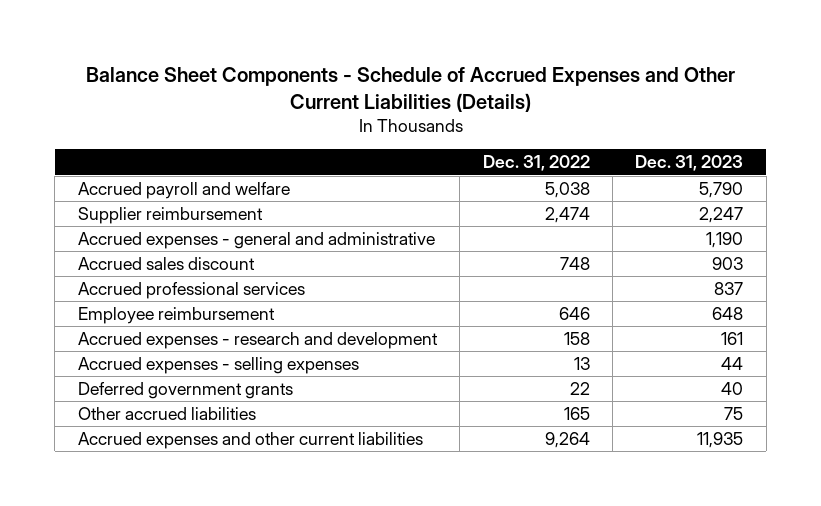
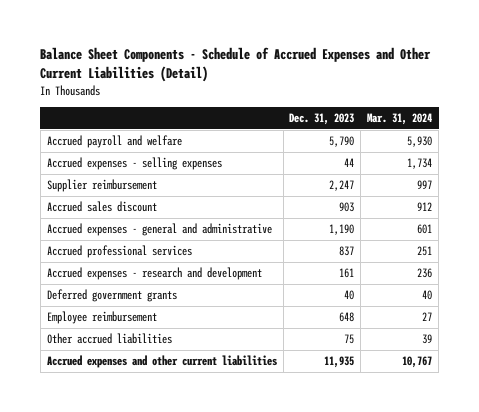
- Balance Sheet Components - Schedule of Accrued Expenses and Other Current Liabilities (Details)
+ Balance Sheet Components - Schedule of Accrued Expenses and Other Current Liabilities (Detail)
- | Dec. 31, 2022 | Dec. 31, 2023
+ | Dec. 31, 2023 | Mar. 31, 2024
moved up: Accrued expenses - selling expenses | 44 | 1,734
moved down: Accrued expenses - general and administrative | 1,190 | 601
moved down: Employee reimbursement | 648 | 27

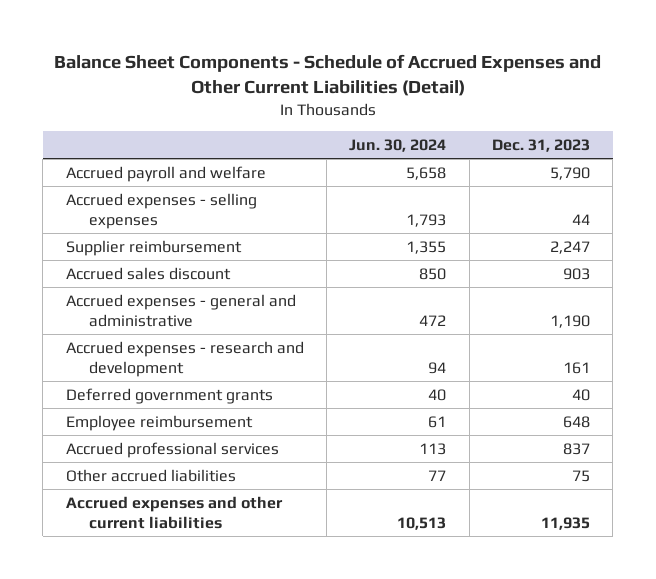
- | Dec. 31, 2023 | Mar. 31, 2024
+ | Jun. 30, 2024 | Dec. 31, 2023
moved down: Accrued professional services | 113 | 837

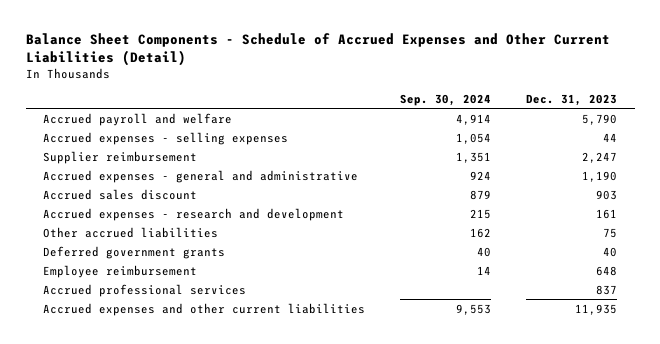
- | Jun. 30, 2024 | Dec. 31, 2023
+ | Sep. 30, 2024 | Dec. 31, 2023
moved down: Accrued sales discount | 879 | 903
moved up: Other accrued liabilities | 162 | 75

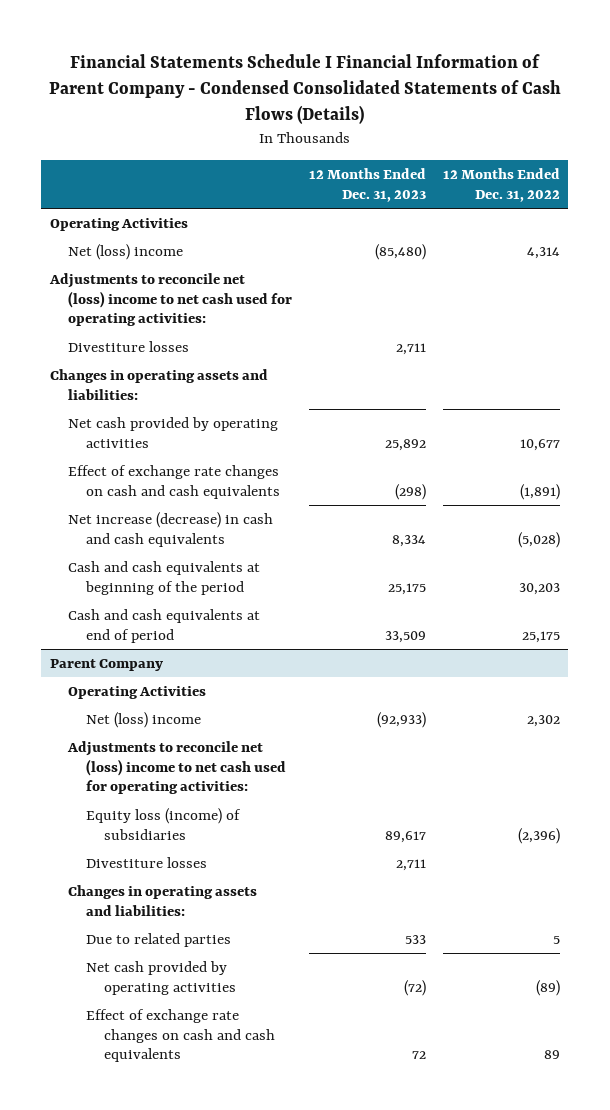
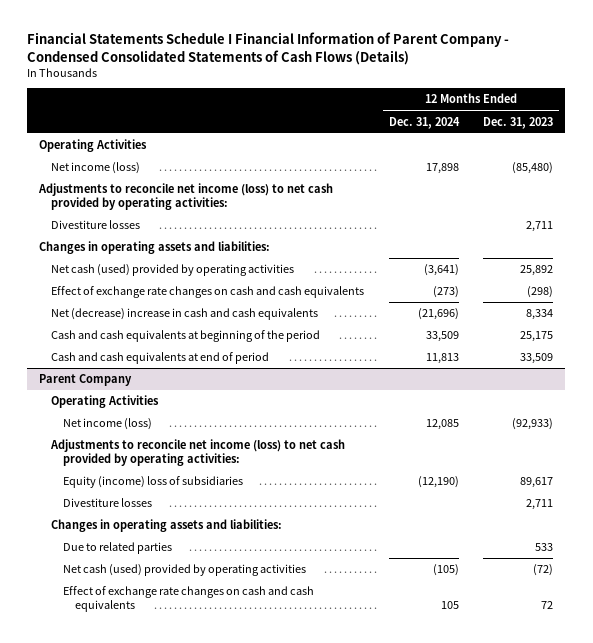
- | 12 Months Ended Dec. 31, 2023 | 12 Months Ended Dec. 31, 2022
+ | 12 Months Ended Dec. 31, 2024 | 12 Months Ended Dec. 31, 2023
- Net (loss) income | (85,480) | 4,314
- Adjustments to reconcile net (loss) income to net cash used for operating activities:
+ Net income (loss) | 17,898 | (85,480)
+ Adjustments to reconcile net income (loss) to net cash provided by operating activities:
- Net cash provided by operating activities | 25,892 | 10,677
+ Net cash (used) provided by operating activities | (3,641) | 25,892
- Net increase (decrease) in cash and cash equivalents | 8,334 | (5,028)
+ Net (decrease) increase in cash and cash equivalents | (21,696) | 8,334
@ Parent Company
- Net (loss) income | (92,933) | 2,302
- Adjustments to reconcile net (loss) income to net cash used for operating activities:
- Equity loss (income) of subsidiaries | 89,617 | (2,396)
+ Net income (loss) | 12,085 | (92,933)
+ Adjustments to reconcile net income (loss) to net cash provided by operating activities:
+ Equity (income) loss of subsidiaries | (12,190) | 89,617
- Net cash provided by operating activities | (72) | (89)
+ Net cash (used) provided by operating activities | (105) | (72)

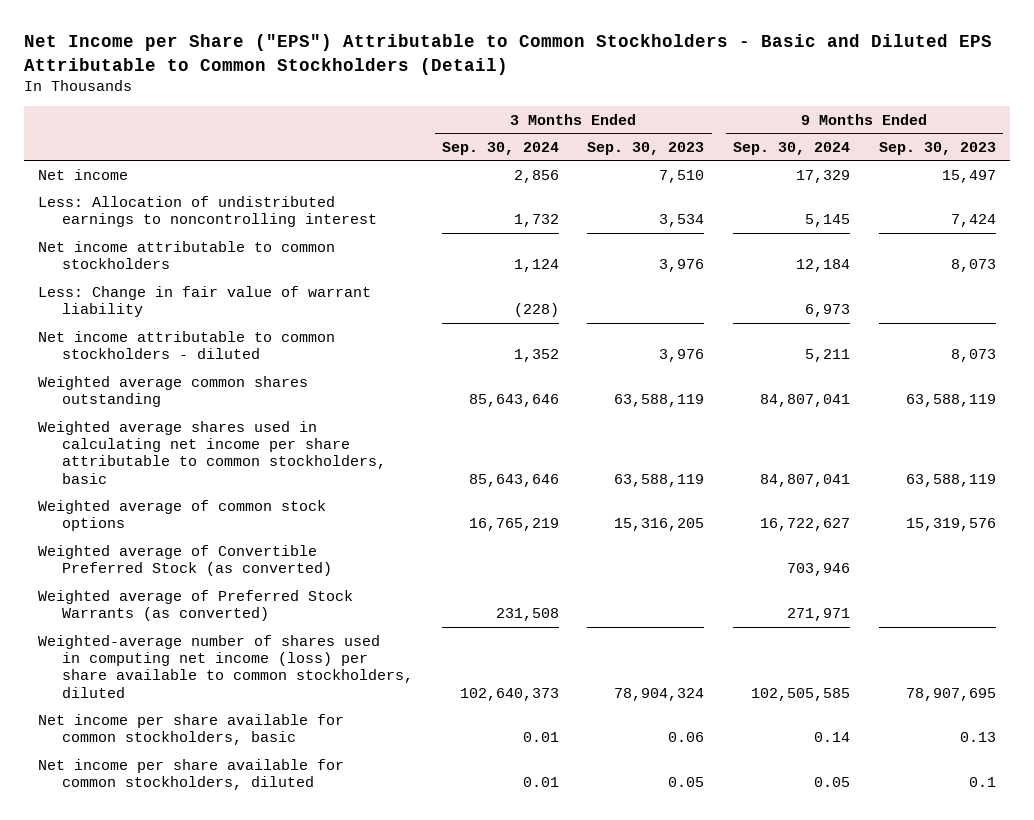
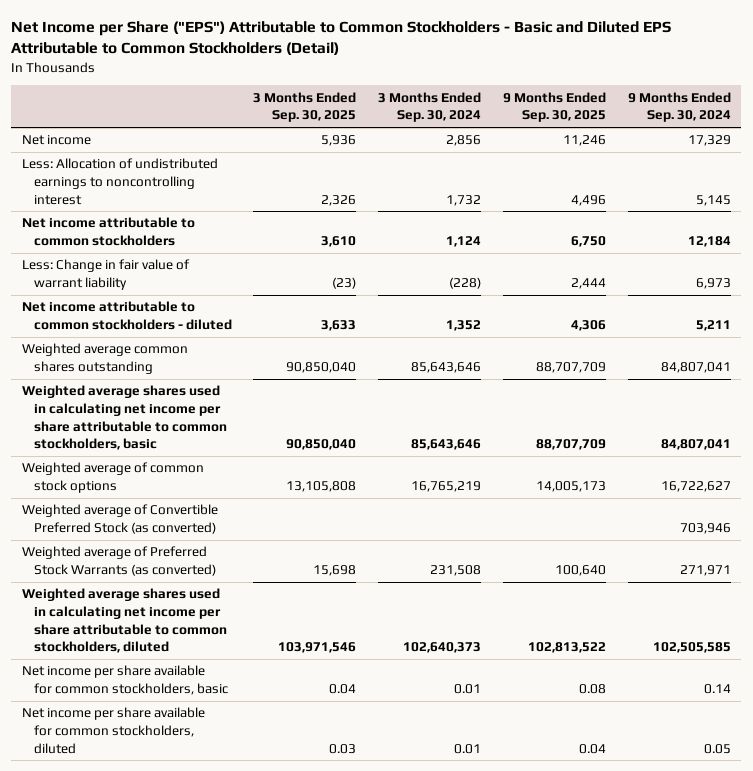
- | 3 Months Ended Sep. 30, 2024 | 3 Months Ended Sep. 30, 2023 | 9 Months Ended Sep. 30, 2024 | 9 Months Ended Sep. 30, 2023
+ | 3 Months Ended Sep. 30, 2025 | 3 Months Ended Sep. 30, 2024 | 9 Months Ended Sep. 30, 2025 | 9 Months Ended Sep. 30, 2024
- Weighted-average number of shares used in computing net income (loss) per share available to common stockholders, diluted | 102,640,373 | 78,904,324 | 102,505,585 | 78,907,695
+ Weighted average shares used in calculating net income per share attributable to common stockholders, diluted | 103,971,546 | 102,640,373 | 102,813,522 | 102,505,585

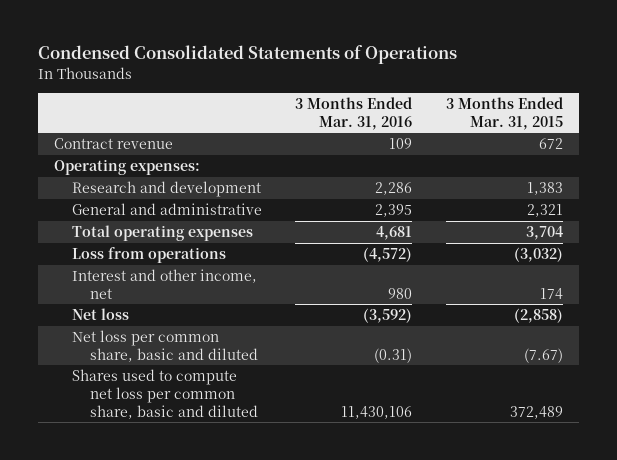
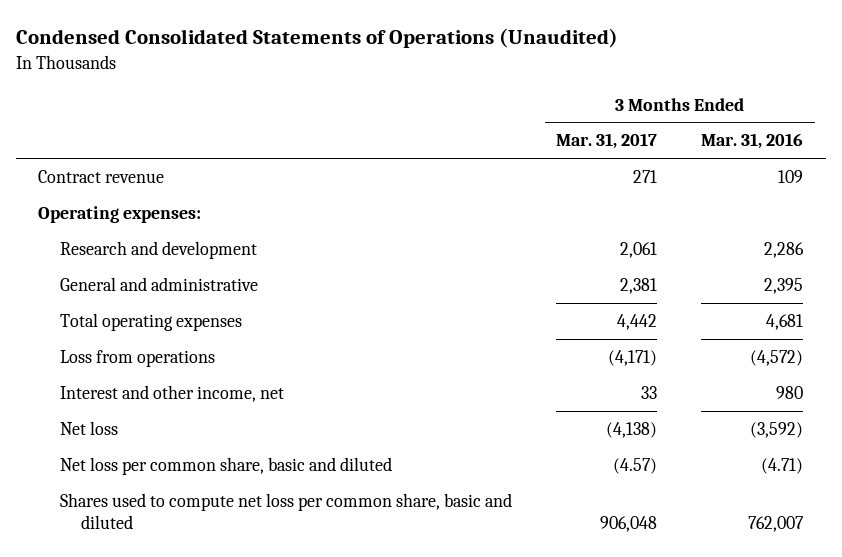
- Condensed Consolidated Statements of Operations
+ Condensed Consolidated Statements of Operations (Unaudited)
- | 3 Months Ended Mar. 31, 2016 | 3 Months Ended Mar. 31, 2015
+ | 3 Months Ended Mar. 31, 2017 | 3 Months Ended Mar. 31, 2016
- Net loss per common share, basic and diluted | (0.31) | (7.67)
- Shares used to compute net loss per common share, basic and diluted | 11,430,106 | 372,489
+ Net loss per common share, basic and diluted | (4.57) | (4.71)
+ Shares used to compute net loss per common share, basic and diluted | 906,048 | 762,007

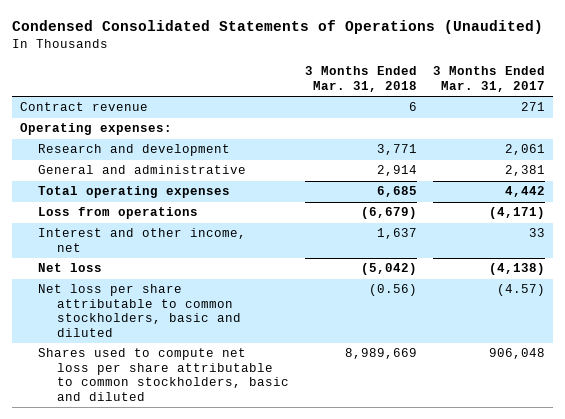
- | 3 Months Ended Mar. 31, 2017 | 3 Months Ended Mar. 31, 2016
+ | 3 Months Ended Mar. 31, 2018 | 3 Months Ended Mar. 31, 2017
- Net loss per common share, basic and diluted | (4.57) | (4.71)
- Shares used to compute net loss per common share, basic and diluted | 906,048 | 762,007
+ Net loss per share attributable to common stockholders, basic and diluted | (0.56) | (4.57)
+ Shares used to compute net loss per share attributable to common stockholders, basic and diluted | 8,989,669 | 906,048

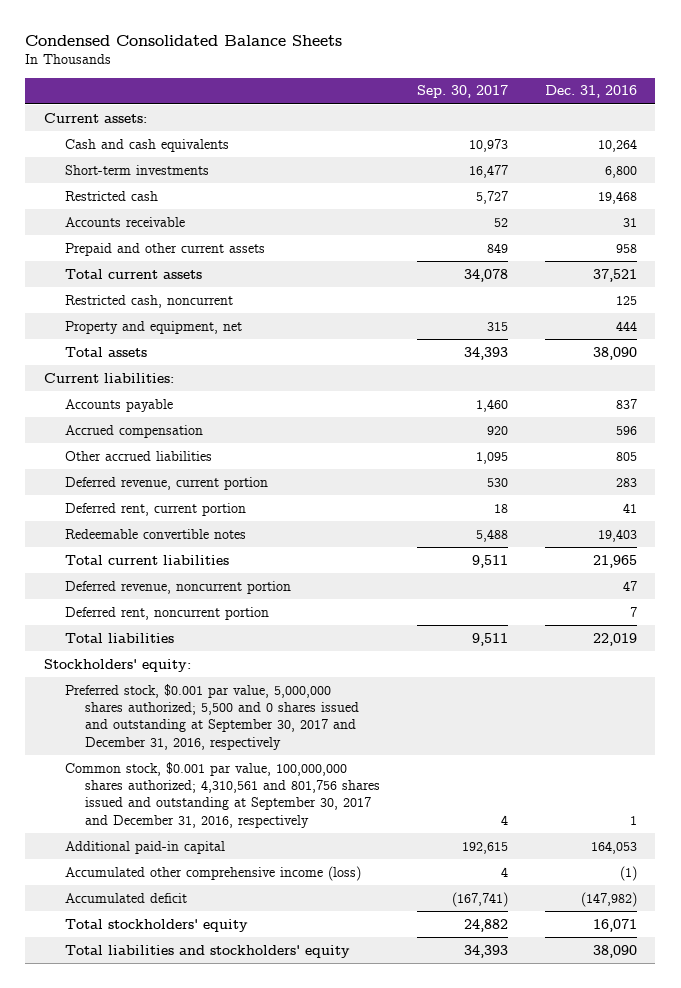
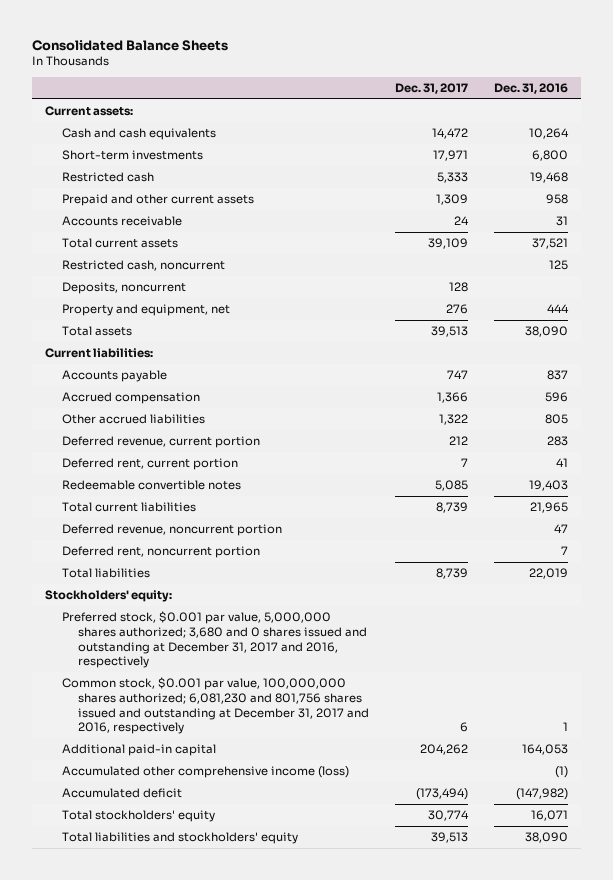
- Condensed Consolidated Balance Sheets
+ Consolidated Balance Sheets
- | Sep. 30, 2017 | Dec. 31, 2016
+ | Dec. 31, 2017 | Dec. 31, 2016
moved down: Accounts receivable | 24 | 31
+ Deposits, noncurrent | 128 |
- Preferred stock, $0.001 par value, 5,000,000 shares authorized; 5,500 and 0 shares issued and outstanding at September 30, 2017 and December 31, 2016, respectively
- Common stock, $0.001 par value, 100,000,000 shares authorized; 4,310,561 and 801,756 shares issued and outstanding at September 30, 2017 and December 31, 2016, respectively | 4 | 1
+ Preferred stock, $0.001 par value, 5,000,000 shares authorized; 3,680 and 0 shares issued and outstanding at December 31, 2017 and 2016, respectively
+ Common stock, $0.001 par value, 100,000,000 shares authorized; 6,081,230 and 801,756 shares issued and outstanding at December 31, 2017 and 2016, respectively | 6 | 1

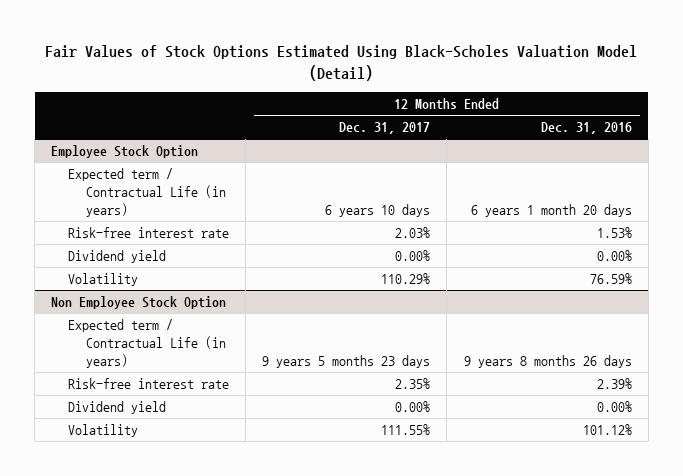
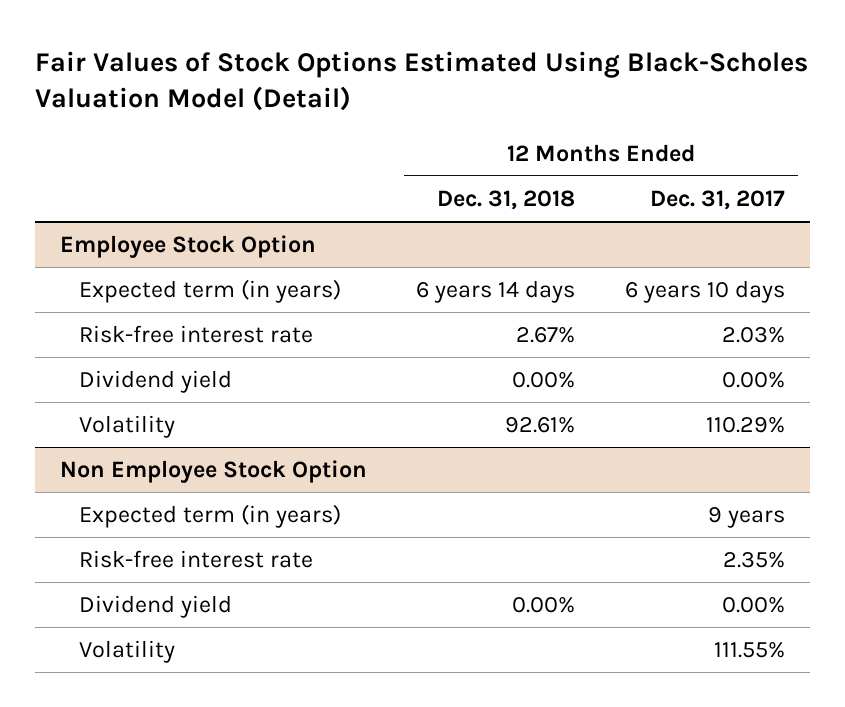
- | 12 Months Ended Dec. 31, 2017 | 12 Months Ended Dec. 31, 2016
+ | 12 Months Ended Dec. 31, 2018 | 12 Months Ended Dec. 31, 2017
@ Employee Stock Option
- Expected term / Contractual Life (in years) | 6 years 10 days | 6 years 1 month 20 days
+ Expected term (in years) | 6 years 14 days | 6 years 10 days
@ Non Employee Stock Option
- Expected term / Contractual Life (in years) | 9 years 5 months 23 days | 9 years 8 months 26 days
+ Expected term (in years) | | 9 years

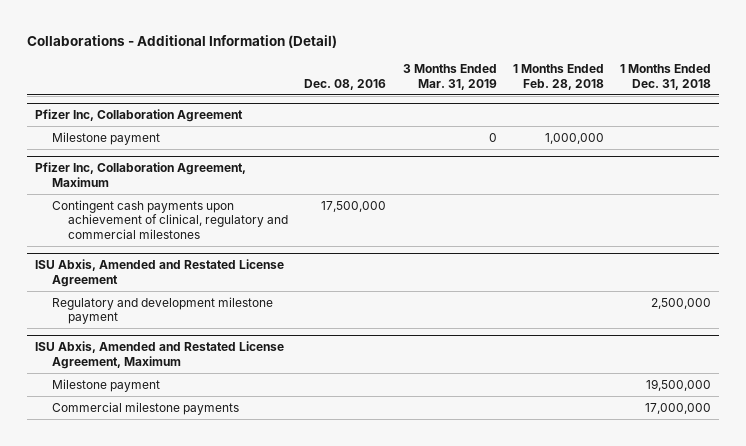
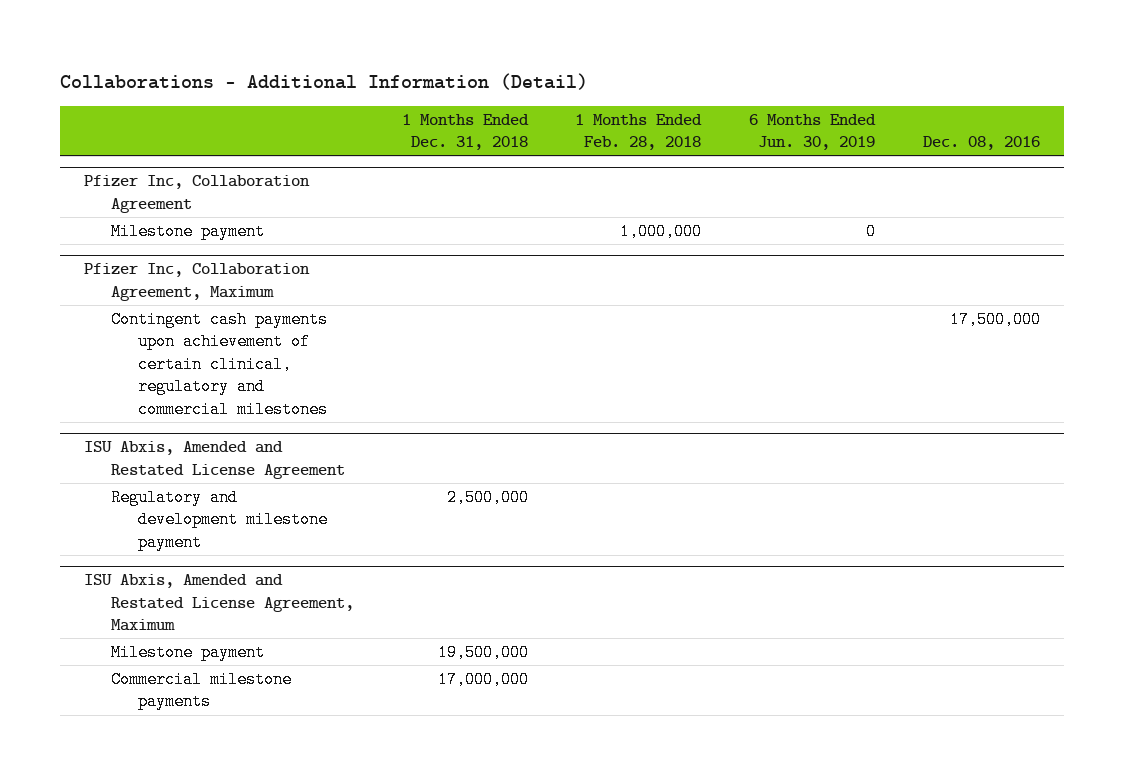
- | Dec. 08, 2016 | 3 Months Ended Mar. 31, 2019 | 1 Months Ended Feb. 28, 2018 | 1 Months Ended Dec. 31, 2018
+ | 1 Months Ended Dec. 31, 2018 | 1 Months Ended Feb. 28, 2018 | 6 Months Ended Jun. 30, 2019 | Dec. 08, 2016
@ Pfizer Inc, Collaboration Agreement, Maximum
- Contingent cash payments upon achievement of clinical, regulatory and commercial milestones | 17,500,000 | | |
+ Contingent cash payments upon achievement of certain clinical, regulatory and commercial milestones | | | | 17,500,000

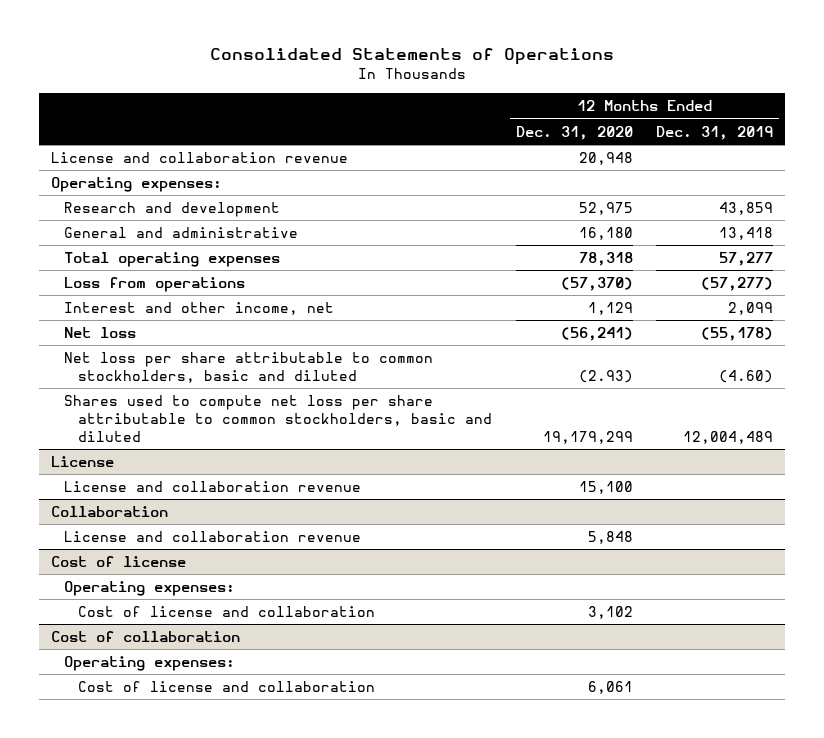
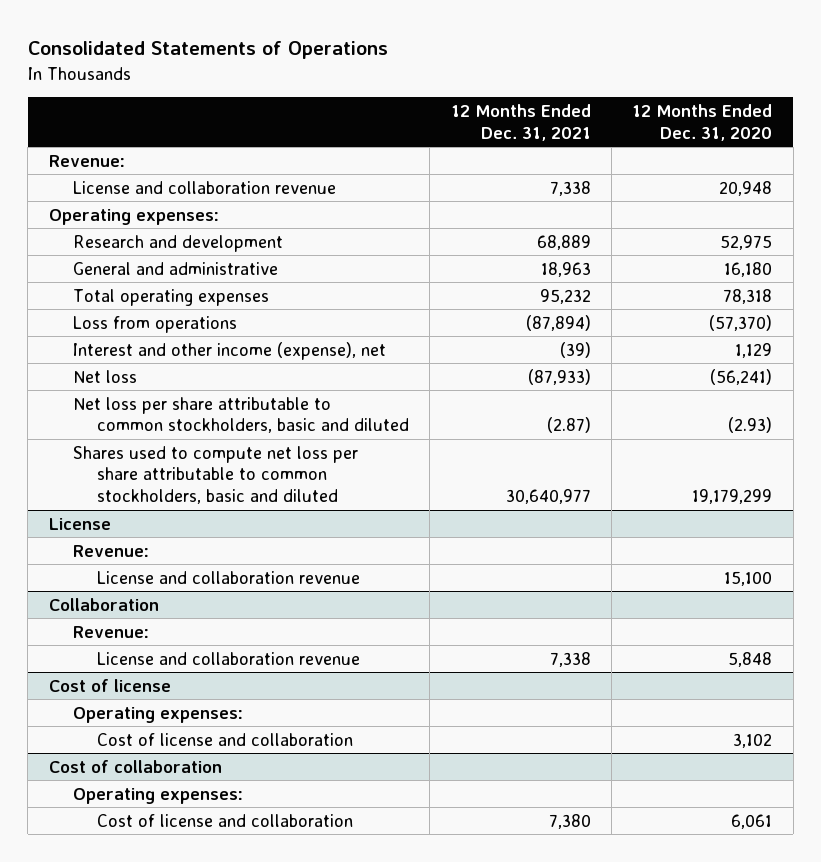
- | 12 Months Ended Dec. 31, 2020 | 12 Months Ended Dec. 31, 2019
+ | 12 Months Ended Dec. 31, 2021 | 12 Months Ended Dec. 31, 2020
+ Revenue:
- Interest and other income, net | 1,129 | 2,099
+ Interest and other income (expense), net | (39) | 1,129
@ License
+ Revenue:
@ Collaboration
+ Revenue:

